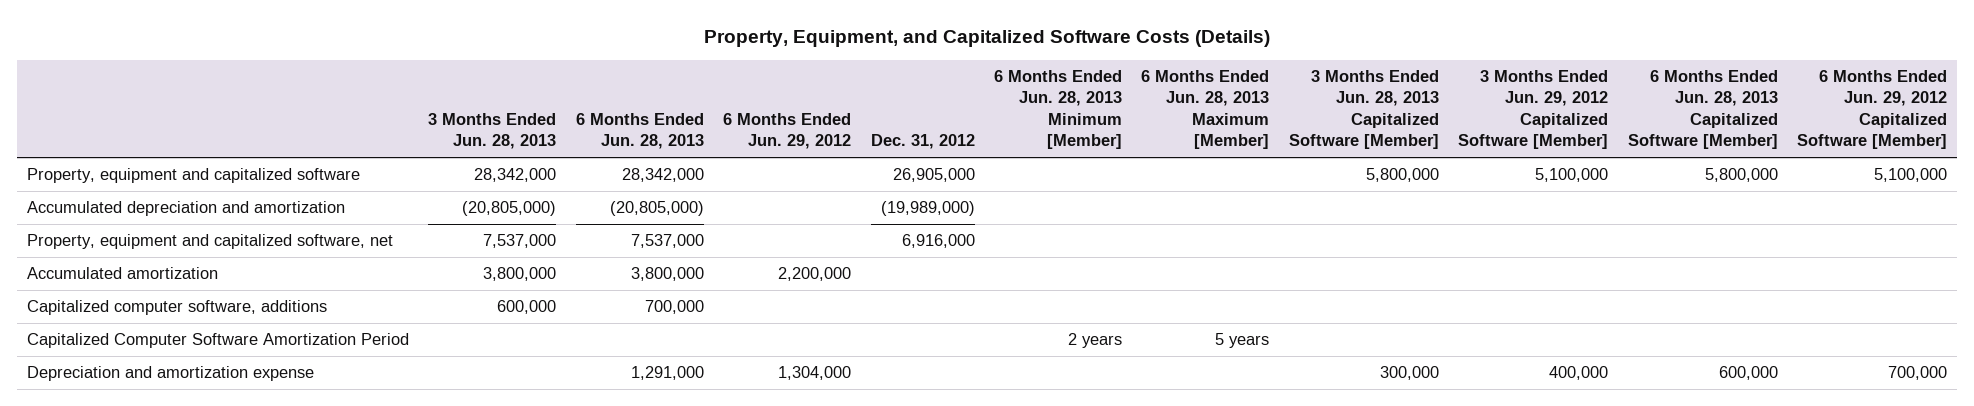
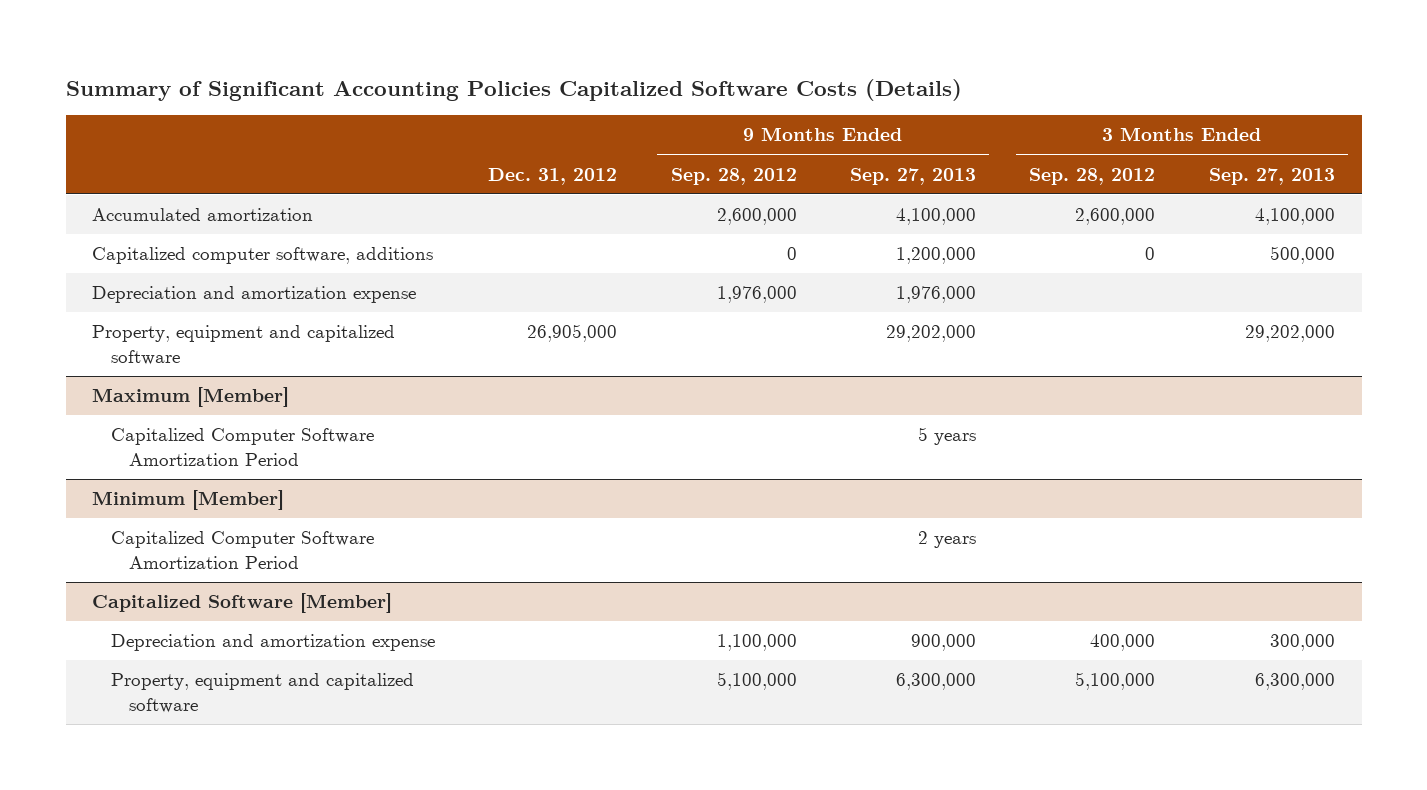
- Property, Equipment, and Capitalized Software Costs (Details)
+ Summary of Significant Accounting Policies Capitalized Software Costs (Details)
- | 3 Months Ended Jun. 28, 2013 | 6 Months Ended Jun. 28, 2013 | 6 Months Ended Jun. 29, 2012 | Dec. 31, 2012 | 6 Months Ended Jun. 28, 2013 Minimum [Member] | 6 Months Ended Jun. 28, 2013 Maximum [Member] | 3 Months Ended Jun. 28, 2013 Capitalized Software [Member] | 3 Months Ended Jun. 29, 2012 Capitalized Software [Member] | 6 Months Ended Jun. 28, 2013 Capitalized Software [Member] | 6 Months Ended Jun. 29, 2012 Capitalized Software [Member]
+ | Dec. 31, 2012 | 9 Months Ended Sep. 28, 2012 | 9 Months Ended Sep. 27, 2013 | 3 Months Ended Sep. 28, 2012 | 3 Months Ended Sep. 27, 2013
- Accumulated depreciation and amortization | (20,805,000) | (20,805,000) | | (19,989,000) | | | | | |
- Property, equipment and capitalized software, net | 7,537,000 | 7,537,000 | | 6,916,000 | | | | | |
- Capitalized Computer Software Amortization Period | | | | | 2 years | 5 years | | | |
moved down: Property, equipment and capitalized software | 26,905,000 | | 29,202,000 | | 29,202,000
+ Maximum [Member]
+ Capitalized Computer Software Amortization Period | | | 5 years | |
+ Minimum [Member]
+ Capitalized Computer Software Amortization Period | | | 2 years | |
+ Capitalized Software [Member]
+ Depreciation and amortization expense | | 1,100,000 | 900,000 | 400,000 | 300,000
+ Property, equipment and capitalized software | | 5,100,000 | 6,300,000 | 5,100,000 | 6,300,000

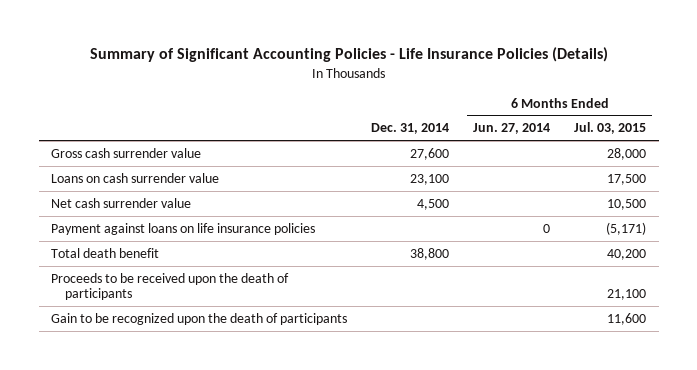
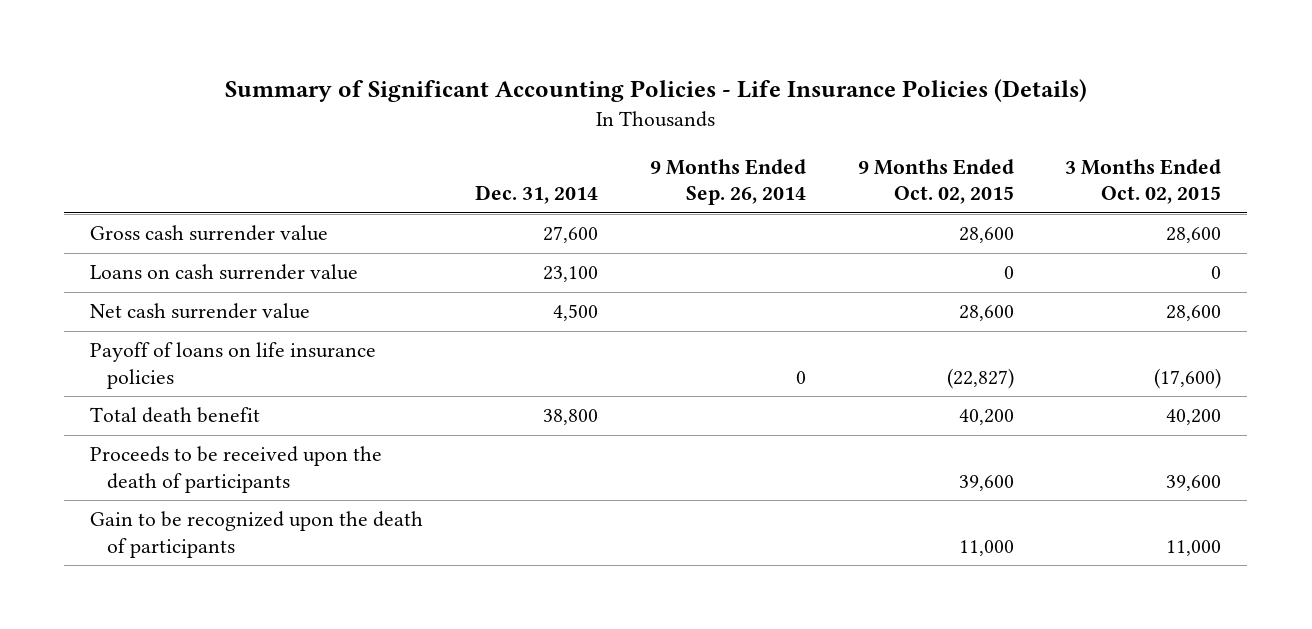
- | Dec. 31, 2014 | 6 Months Ended Jun. 27, 2014 | 6 Months Ended Jul. 03, 2015
+ | Dec. 31, 2014 | 9 Months Ended Sep. 26, 2014 | 9 Months Ended Oct. 02, 2015 | 3 Months Ended Oct. 02, 2015
- Payment against loans on life insurance policies | | 0 | (5,171)
+ Payoff of loans on life insurance policies | | 0 | (22,827) | (17,600)

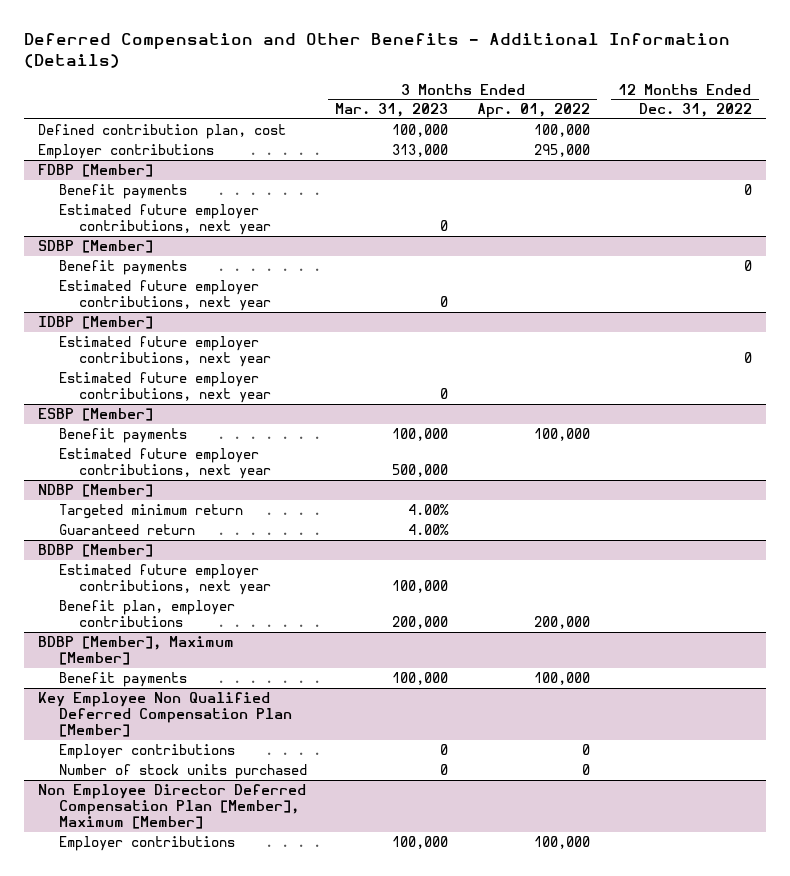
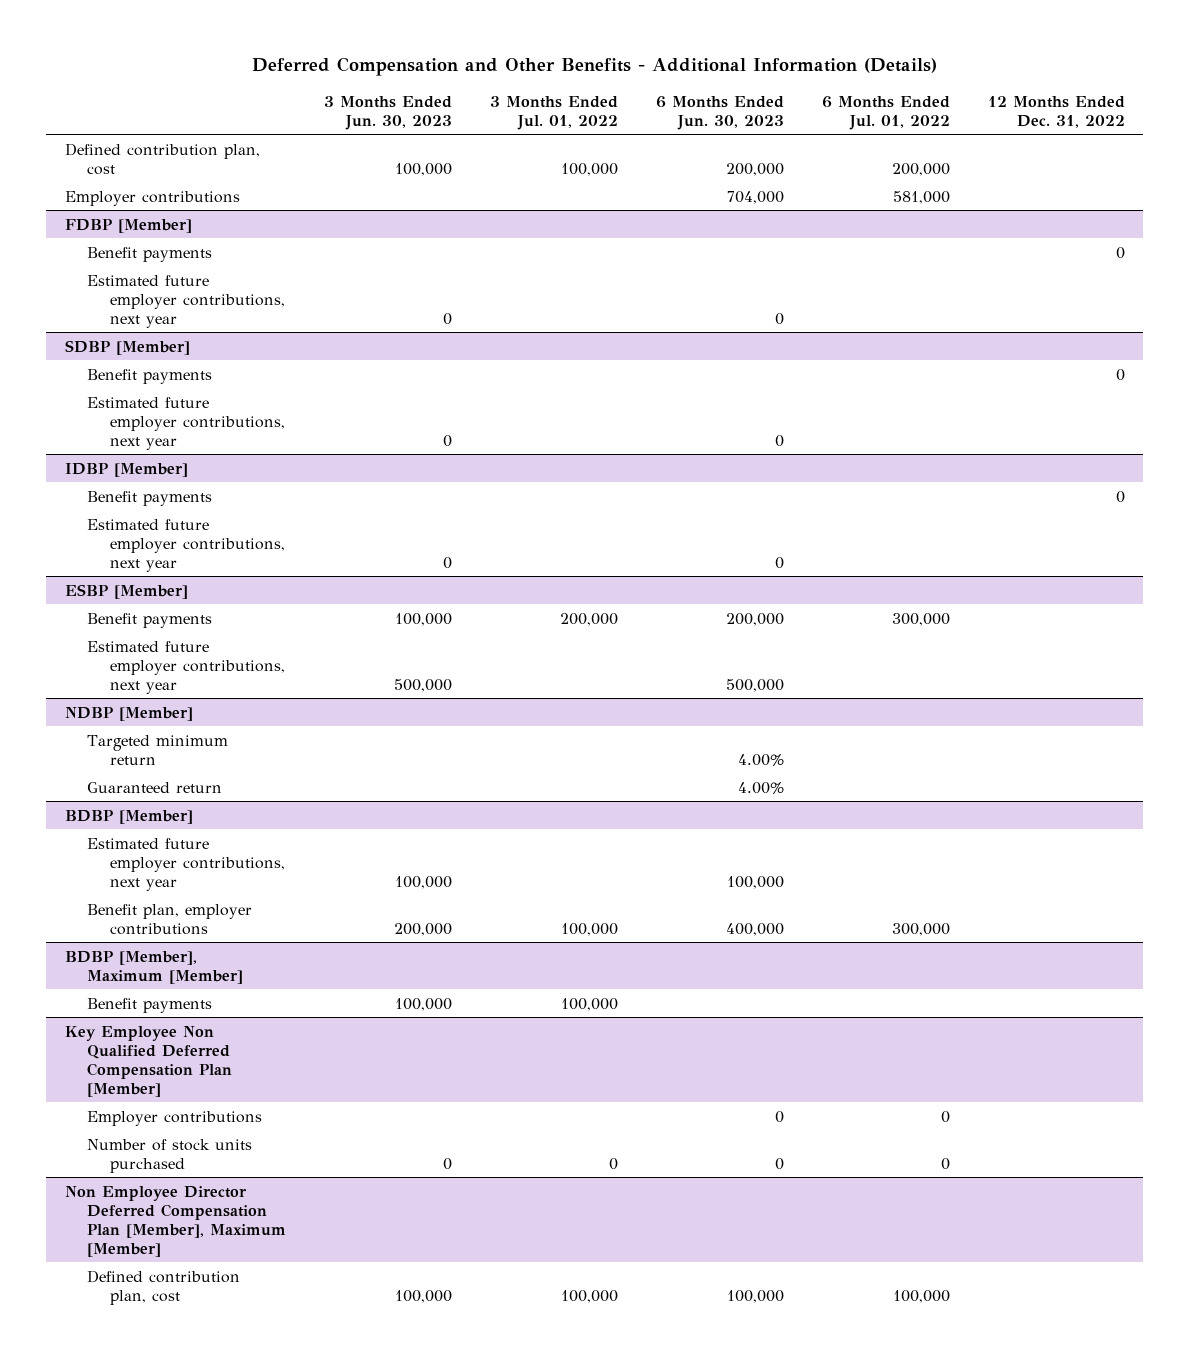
- | 3 Months Ended Mar. 31, 2023 | 3 Months Ended Apr. 01, 2022 | 12 Months Ended Dec. 31, 2022
+ | 3 Months Ended Jun. 30, 2023 | 3 Months Ended Jul. 01, 2022 | 6 Months Ended Jun. 30, 2023 | 6 Months Ended Jul. 01, 2022 | 12 Months Ended Dec. 31, 2022
@ IDBP [Member]
- Estimated future employer contributions, next year | | | 0
+ Benefit payments | | | | | 0
@ Non Employee Director Deferred Compensation Plan [Member], Maximum [Member]
- Employer contributions | 100,000 | 100,000 |
+ Defined contribution plan, cost | 100,000 | 100,000 | 100,000 | 100,000 |

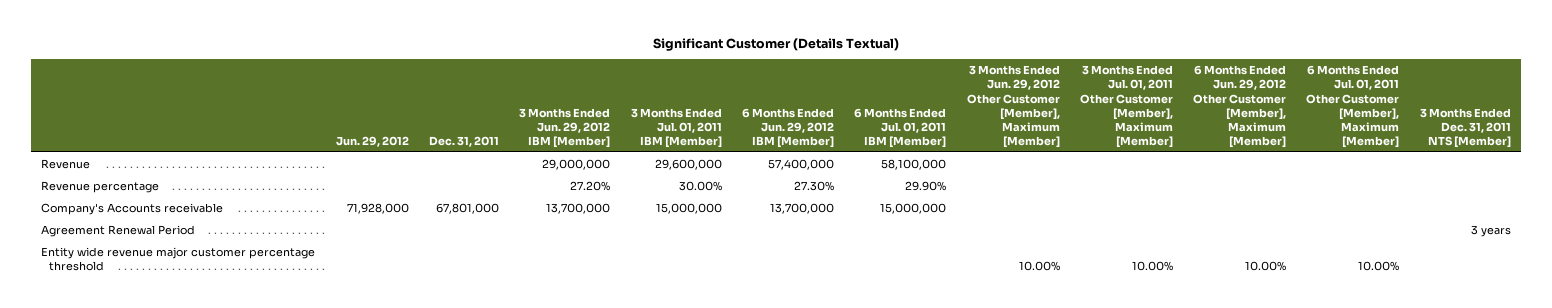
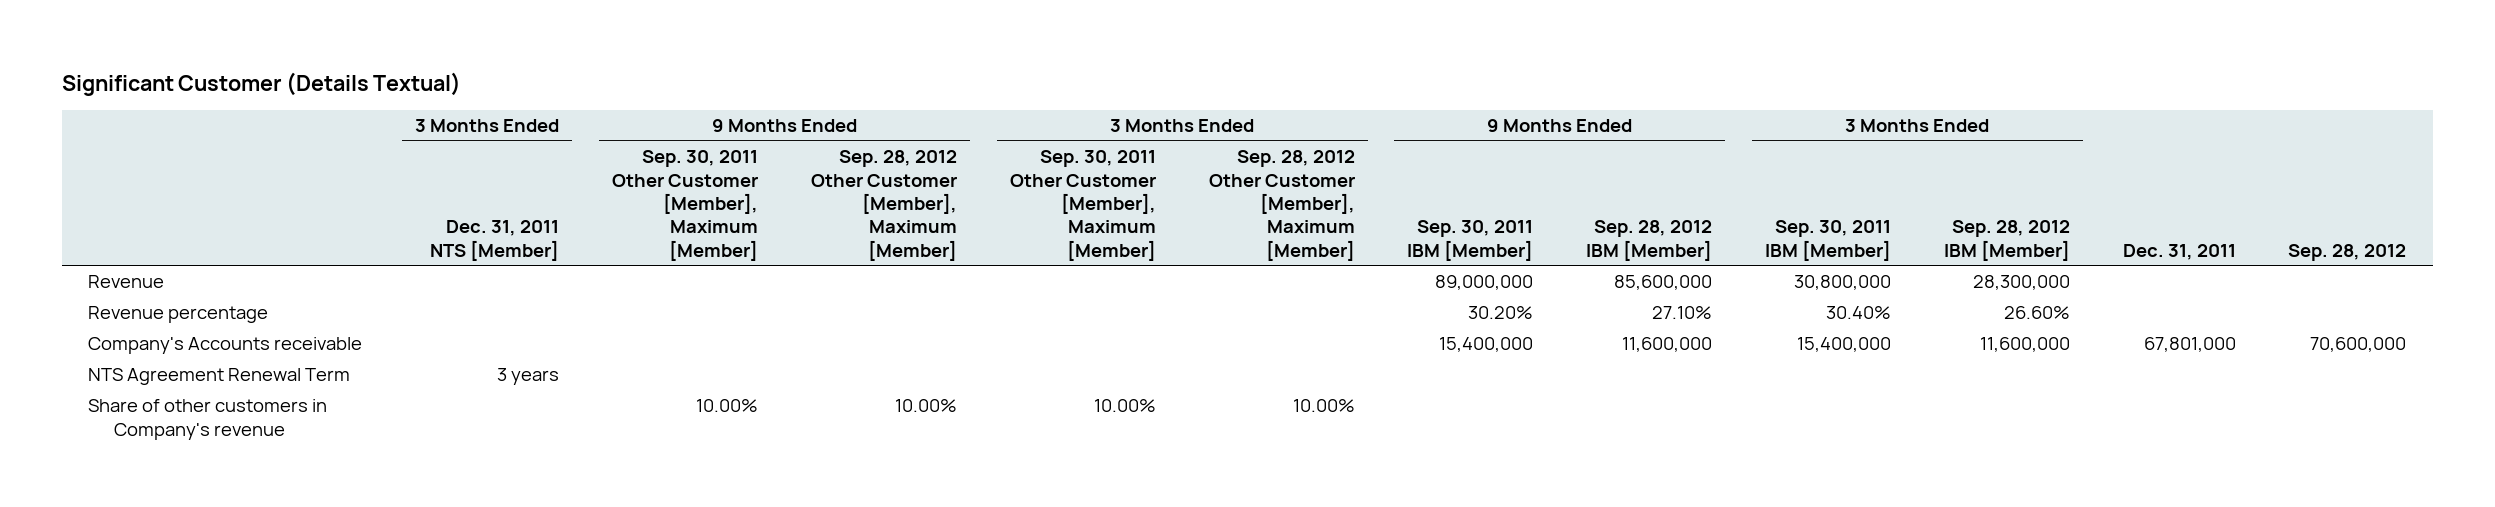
- | Jun. 29, 2012 | Dec. 31, 2011 | 3 Months Ended Jun. 29, 2012 IBM [Member] | 3 Months Ended Jul. 01, 2011 IBM [Member] | 6 Months Ended Jun. 29, 2012 IBM [Member] | 6 Months Ended Jul. 01, 2011 IBM [Member] | 3 Months Ended Jun. 29, 2012 Other Customer [Member], Maximum [Member] | 3 Months Ended Jul. 01, 2011 Other Customer [Member], Maximum [Member] | 6 Months Ended Jun. 29, 2012 Other Customer [Member], Maximum [Member] | 6 Months Ended Jul. 01, 2011 Other Customer [Member], Maximum [Member] | 3 Months Ended Dec. 31, 2011 NTS [Member]
+ | 3 Months Ended Dec. 31, 2011 NTS [Member] | 9 Months Ended Sep. 30, 2011 Other Customer [Member], Maximum [Member] | 9 Months Ended Sep. 28, 2012 Other Customer [Member], Maximum [Member] | 3 Months Ended Sep. 30, 2011 Other Customer [Member], Maximum [Member] | 3 Months Ended Sep. 28, 2012 Other Customer [Member], Maximum [Member] | 9 Months Ended Sep. 30, 2011 IBM [Member] | 9 Months Ended Sep. 28, 2012 IBM [Member] | 3 Months Ended Sep. 30, 2011 IBM [Member] | 3 Months Ended Sep. 28, 2012 IBM [Member] | Dec. 31, 2011 | Sep. 28, 2012
- Agreement Renewal Period | | | | | | | | | | | 3 years
- Entity wide revenue major customer percentage threshold | | | | | | | 10.00% | 10.00% | 10.00% | 10.00% |
+ NTS Agreement Renewal Term | 3 years | | | | | | | | | |
+ Share of other customers in Company's revenue | | 10.00% | 10.00% | 10.00% | 10.00% | | | | | |

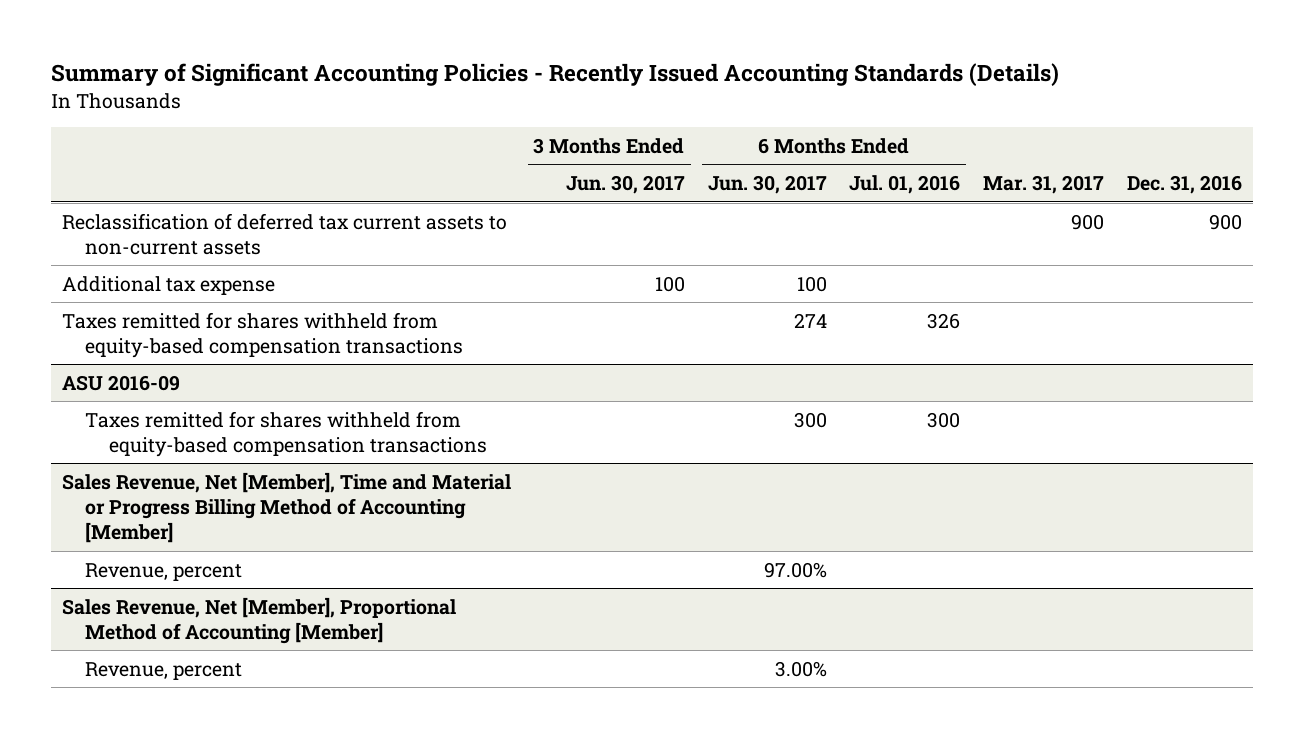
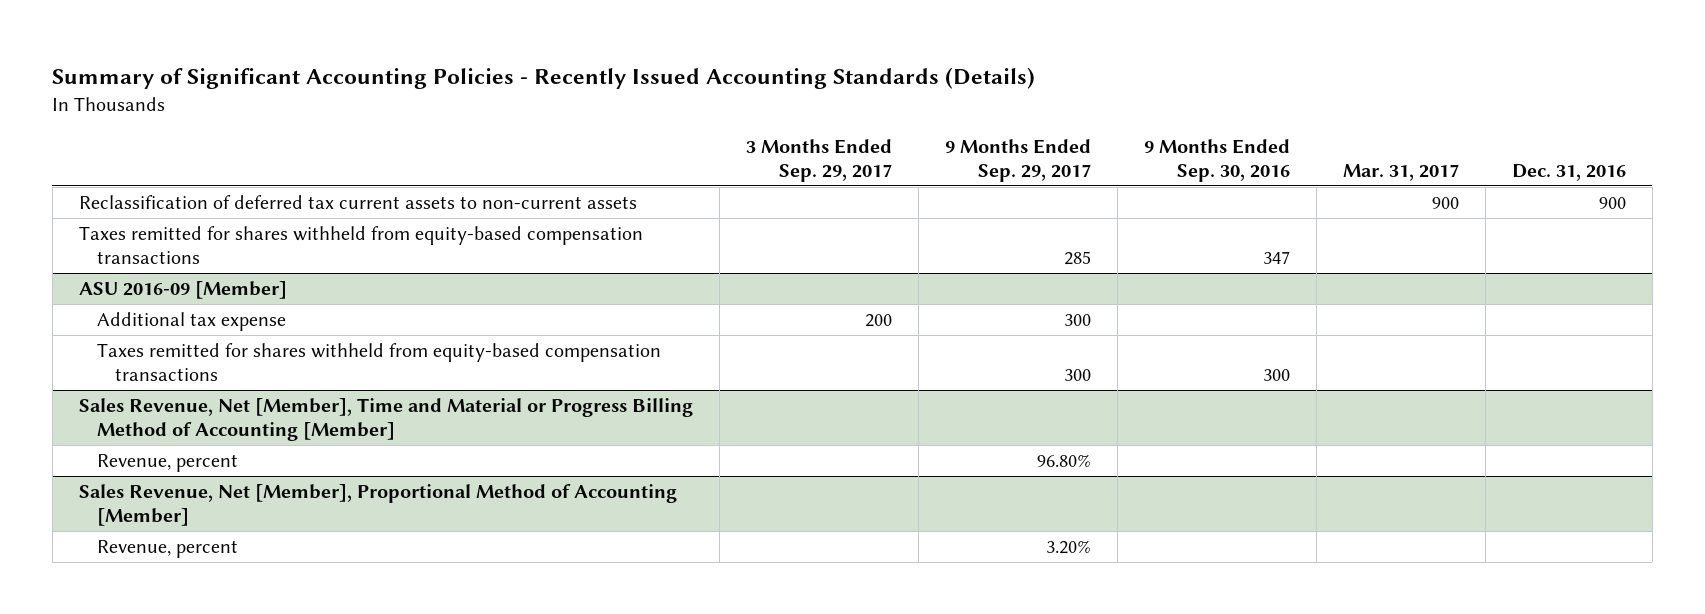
- | 3 Months Ended Jun. 30, 2017 | 6 Months Ended Jun. 30, 2017 | 6 Months Ended Jul. 01, 2016 | Mar. 31, 2017 | Dec. 31, 2016
+ | 3 Months Ended Sep. 29, 2017 | 9 Months Ended Sep. 29, 2017 | 9 Months Ended Sep. 30, 2016 | Mar. 31, 2017 | Dec. 31, 2016
- Additional tax expense | 100 | 100 | | |
- ASU 2016-09
+ ASU 2016-09 [Member]
+ Additional tax expense | 200 | 300 | | |

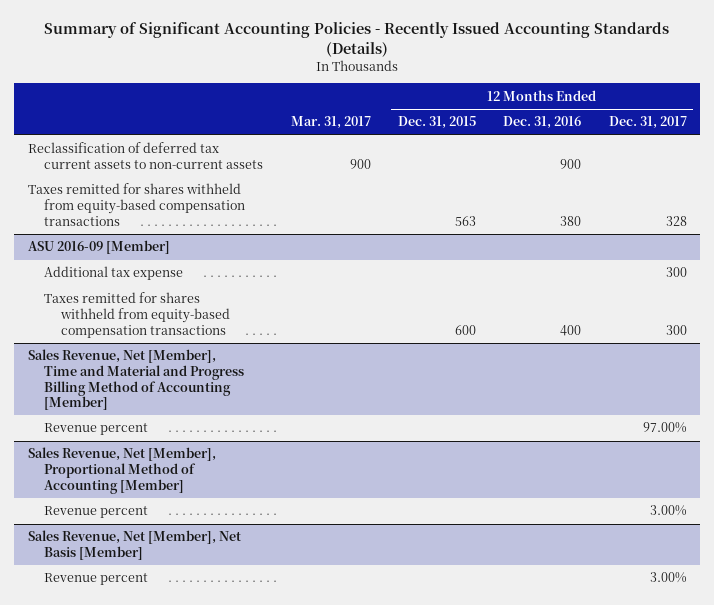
- | 3 Months Ended Sep. 29, 2017 | 9 Months Ended Sep. 29, 2017 | 9 Months Ended Sep. 30, 2016 | Mar. 31, 2017 | Dec. 31, 2016
+ | Mar. 31, 2017 | 12 Months Ended Dec. 31, 2015 | 12 Months Ended Dec. 31, 2016 | 12 Months Ended Dec. 31, 2017
- Sales Revenue, Net [Member], Time and Material or Progress Billing Method of Accounting [Member]
- Revenue, percent | | 96.80% | | |
+ Sales Revenue, Net [Member], Time and Material and Progress Billing Method of Accounting [Member]
+ Revenue percent | | | | 97.00%
@ Sales Revenue, Net [Member], Proportional Method of Accounting [Member]
- Revenue, percent | | 3.20% | | |
+ Revenue percent | | | | 3.00%
+ Sales Revenue, Net [Member], Net Basis [Member]
+ Revenue percent | | | | 3.00%

